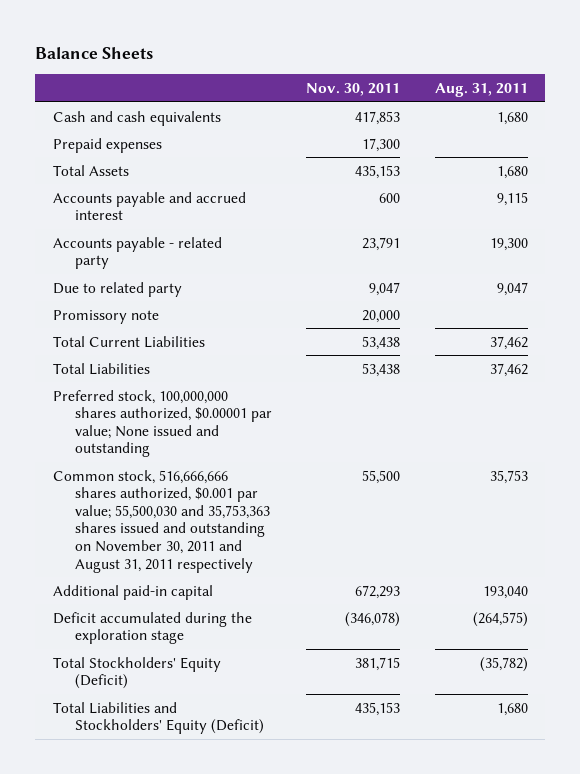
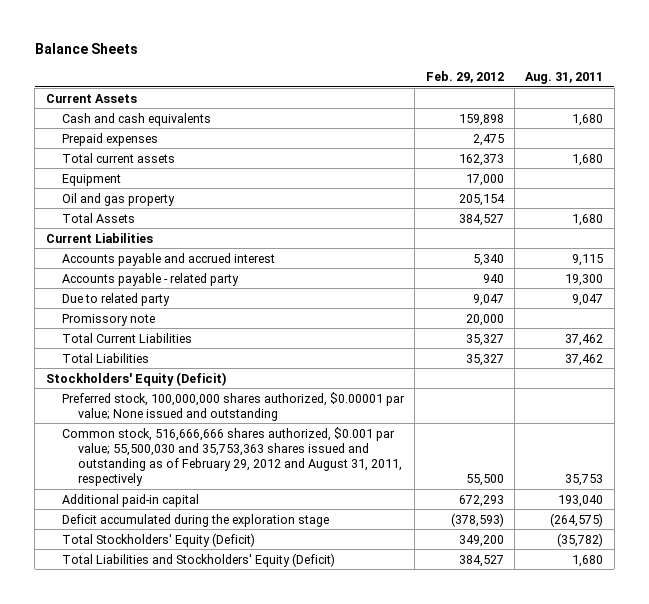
- | Nov. 30, 2011 | Aug. 31, 2011
+ | Feb. 29, 2012 | Aug. 31, 2011
+ Current Assets
+ Total current assets | 162,373 | 1,680
+ Equipment | 17,000 |
+ Oil and gas property | 205,154 |
+ Current Liabilities
+ Stockholders' Equity (Deficit)
- Common stock, 516,666,666 shares authorized, $0.001 par value; 55,500,030 and 35,753,363 shares issued and outstanding on November 30, 2011 and August 31, 2011 respectively | 55,500 | 35,753
+ Common stock, 516,666,666 shares authorized, $0.001 par value; 55,500,030 and 35,753,363 shares issued and outstanding as of February 29, 2012 and August 31, 2011, respectively | 55,500 | 35,753

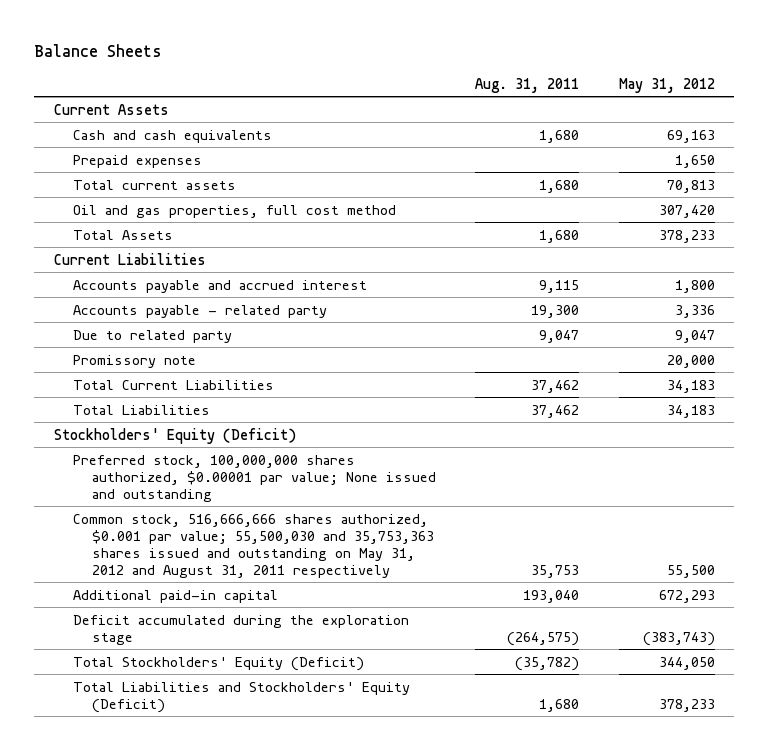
- | Feb. 29, 2012 | Aug. 31, 2011
+ | Aug. 31, 2011 | May 31, 2012
- Equipment | 17,000 |
- Oil and gas property | 205,154 |
+ Oil and gas properties, full cost method | | 307,420
- Common stock, 516,666,666 shares authorized, $0.001 par value; 55,500,030 and 35,753,363 shares issued and outstanding as of February 29, 2012 and August 31, 2011, respectively | 55,500 | 35,753
+ Common stock, 516,666,666 shares authorized, $0.001 par value; 55,500,030 and 35,753,363 shares issued and outstanding on May 31, 2012 and August 31, 2011 respectively | 35,753 | 55,500

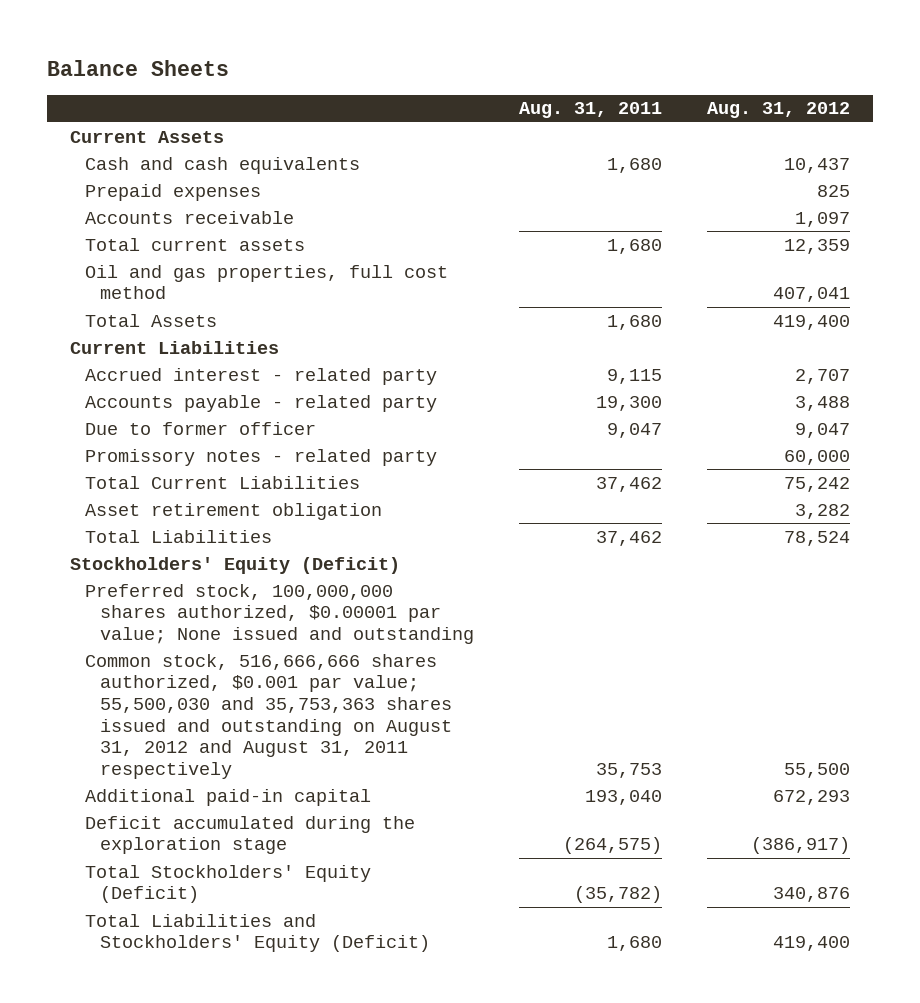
- | Aug. 31, 2011 | May 31, 2012
+ | Aug. 31, 2011 | Aug. 31, 2012
+ Accounts receivable | | 1,097
- Accounts payable and accrued interest | 9,115 | 1,800
+ Accrued interest - related party | 9,115 | 2,707
- Due to related party | 9,047 | 9,047
- Promissory note | | 20,000
+ Due to former officer | 9,047 | 9,047
+ Promissory notes - related party | | 60,000
+ Asset retirement obligation | | 3,282
- Common stock, 516,666,666 shares authorized, $0.001 par value; 55,500,030 and 35,753,363 shares issued and outstanding on May 31, 2012 and August 31, 2011 respectively | 35,753 | 55,500
+ Common stock, 516,666,666 shares authorized, $0.001 par value; 55,500,030 and 35,753,363 shares issued and outstanding on August 31, 2012 and August 31, 2011 respectively | 35,753 | 55,500

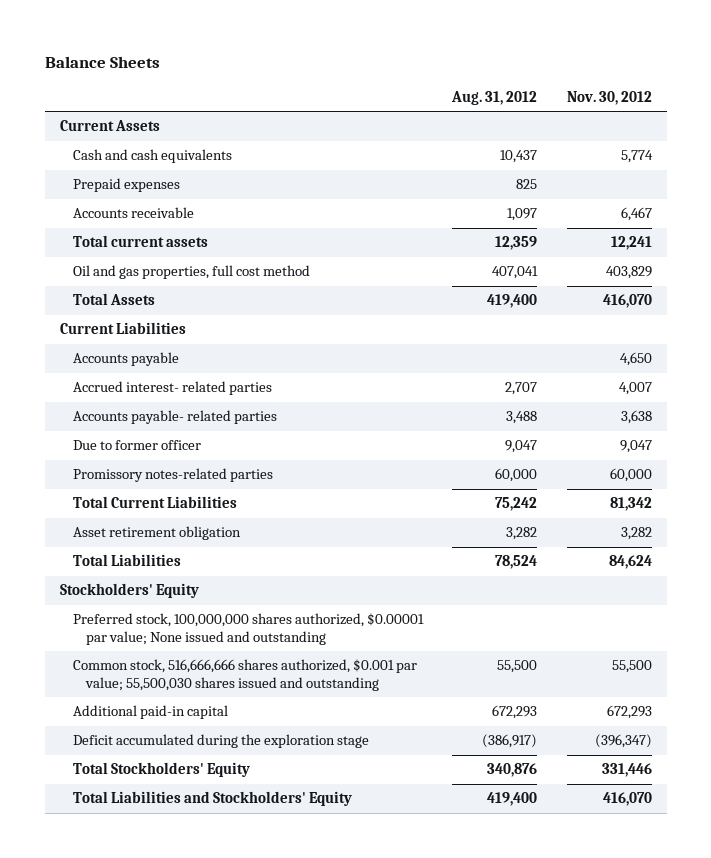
- | Aug. 31, 2011 | Aug. 31, 2012
+ | Aug. 31, 2012 | Nov. 30, 2012
- Accrued interest - related party | 9,115 | 2,707
- Accounts payable - related party | 19,300 | 3,488
+ Accounts payable | | 4,650
+ Accrued interest- related parties | 2,707 | 4,007
+ Accounts payable- related parties | 3,488 | 3,638
- Promissory notes - related party | | 60,000
+ Promissory notes-related parties | 60,000 | 60,000
- Stockholders' Equity (Deficit)
+ Stockholders' Equity
- Common stock, 516,666,666 shares authorized, $0.001 par value; 55,500,030 and 35,753,363 shares issued and outstanding on August 31, 2012 and August 31, 2011 respectively | 35,753 | 55,500
+ Common stock, 516,666,666 shares authorized, $0.001 par value; 55,500,030 shares issued and outstanding | 55,500 | 55,500
- Total Stockholders' Equity (Deficit) | (35,782) | 340,876
- Total Liabilities and Stockholders' Equity (Deficit) | 1,680 | 419,400
+ Total Stockholders' Equity | 340,876 | 331,446
+ Total Liabilities and Stockholders' Equity | 419,400 | 416,070

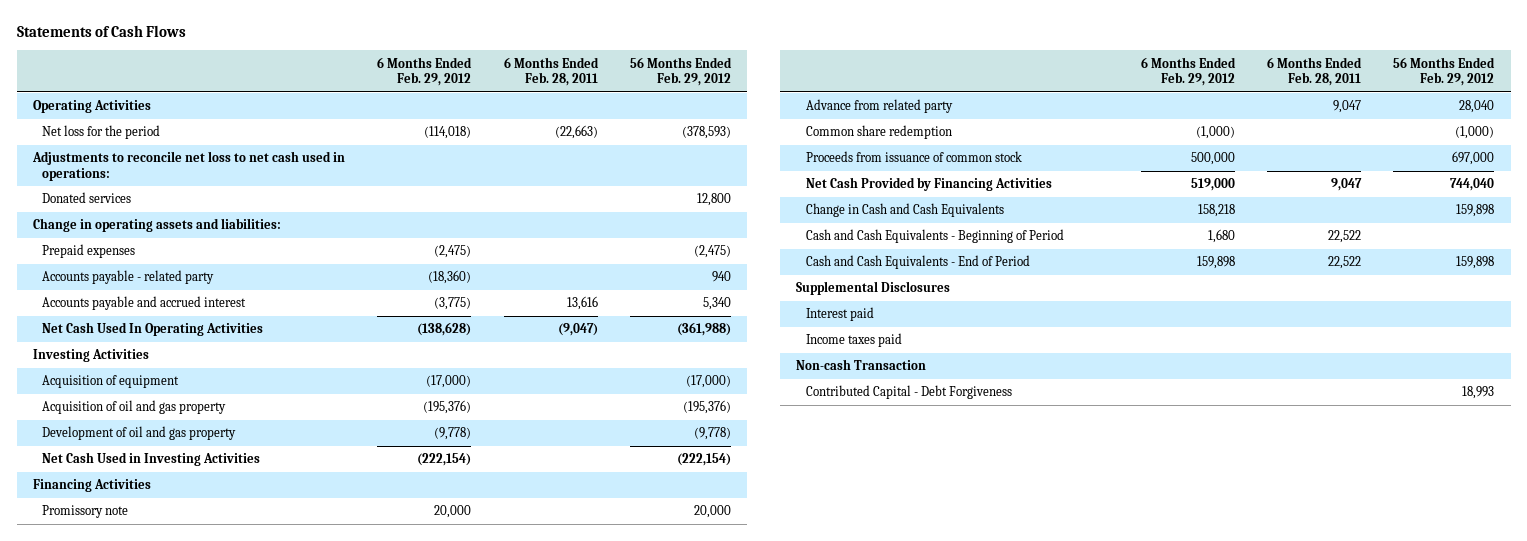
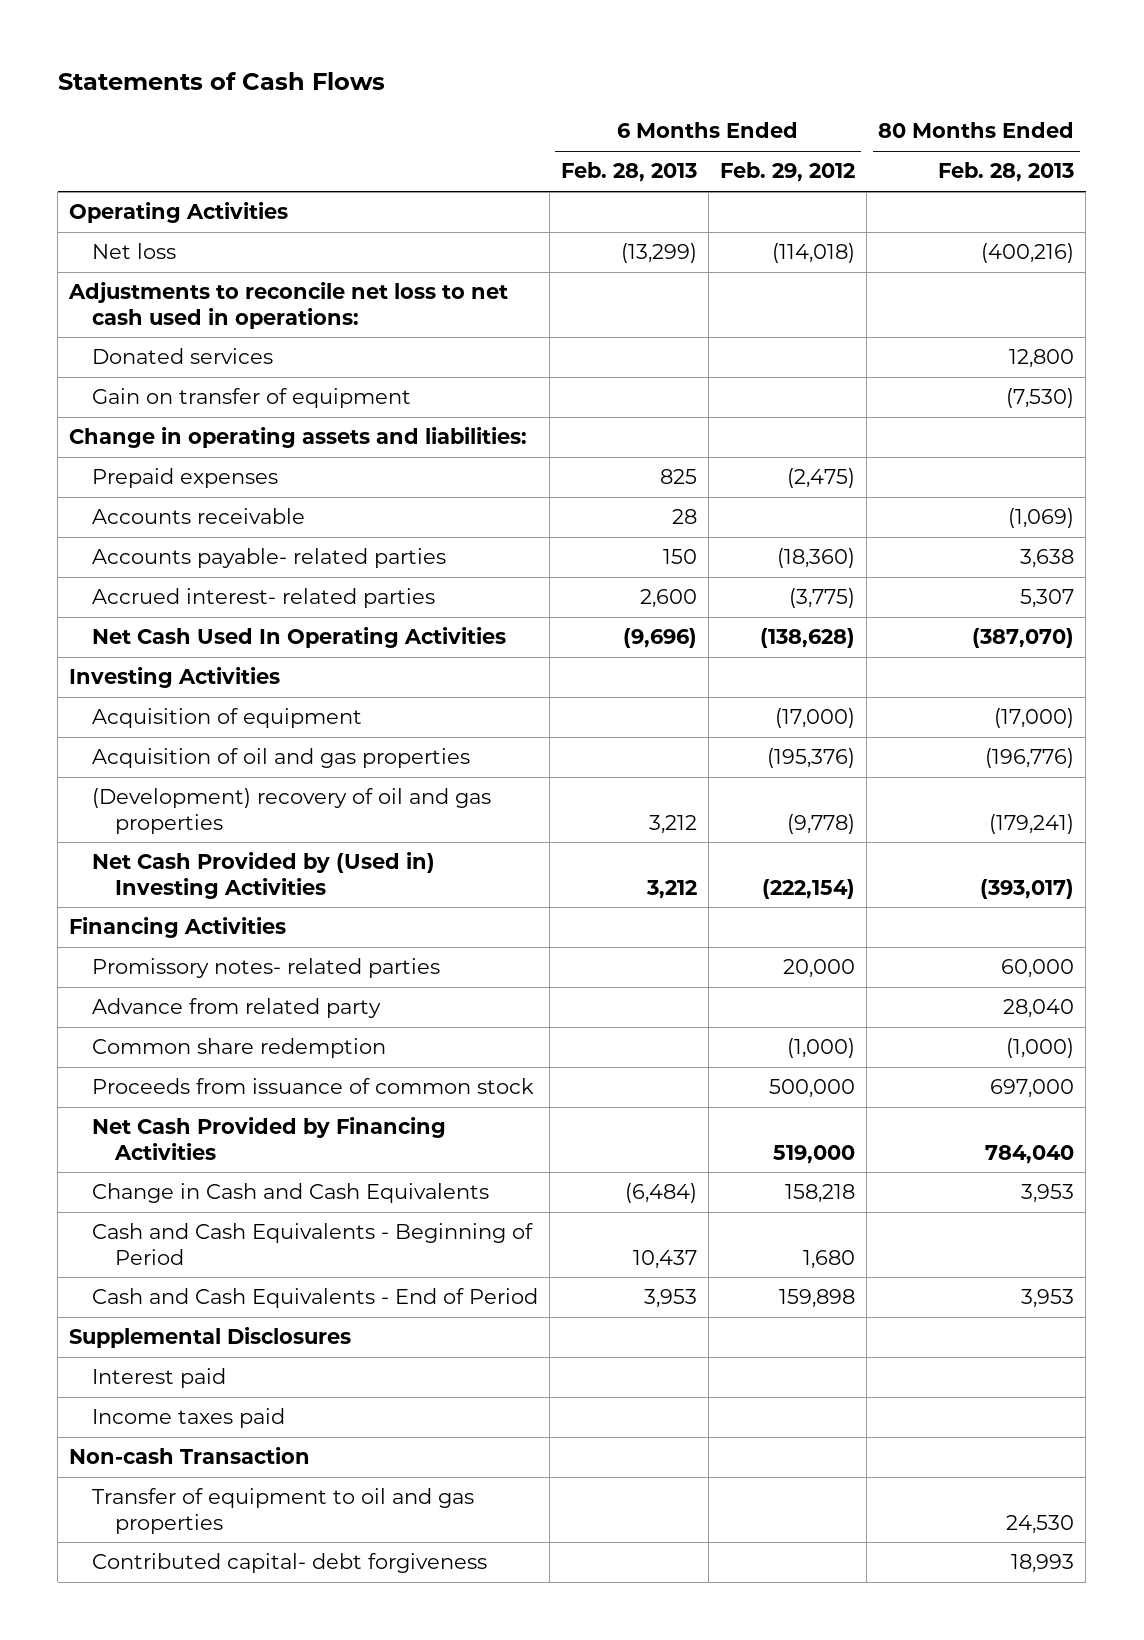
- | 6 Months Ended Feb. 29, 2012 | 6 Months Ended Feb. 28, 2011 | 56 Months Ended Feb. 29, 2012
+ | 6 Months Ended Feb. 28, 2013 | 6 Months Ended Feb. 29, 2012 | 80 Months Ended Feb. 28, 2013
- Net loss for the period | (114,018) | (22,663) | (378,593)
+ Net loss | (13,299) | (114,018) | (400,216)
+ Gain on transfer of equipment | | | (7,530)
- Accounts payable - related party | (18,360) | | 940
- Accounts payable and accrued interest | (3,775) | 13,616 | 5,340
+ Accounts receivable | 28 | | (1,069)
+ Accounts payable- related parties | 150 | (18,360) | 3,638
+ Accrued interest- related parties | 2,600 | (3,775) | 5,307
- Acquisition of oil and gas property | (195,376) | | (195,376)
- Development of oil and gas property | (9,778) | | (9,778)
- Net Cash Used in Investing Activities | (222,154) | | (222,154)
+ Acquisition of oil and gas properties | | (195,376) | (196,776)
+ (Development) recovery of oil and gas properties | 3,212 | (9,778) | (179,241)
+ Net Cash Provided by (Used in) Investing Activities | 3,212 | (222,154) | (393,017)
- Promissory note | 20,000 | | 20,000
+ Promissory notes- related parties | | 20,000 | 60,000
- Contributed Capital - Debt Forgiveness | | | 18,993
+ Transfer of equipment to oil and gas properties | | | 24,530
+ Contributed capital- debt forgiveness | | | 18,993

